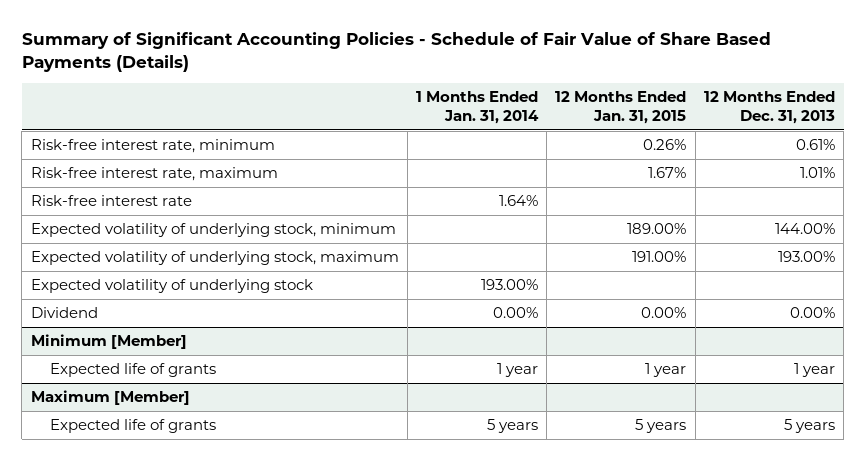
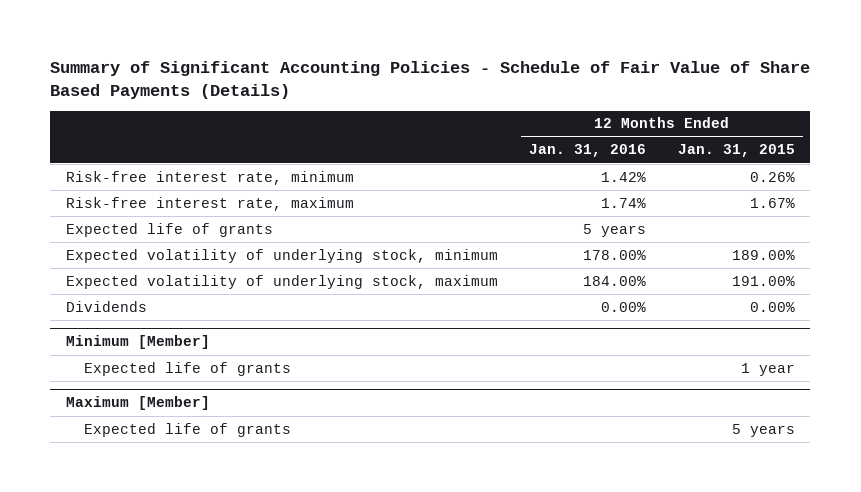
- | 1 Months Ended Jan. 31, 2014 | 12 Months Ended Jan. 31, 2015 | 12 Months Ended Dec. 31, 2013
+ | 12 Months Ended Jan. 31, 2016 | 12 Months Ended Jan. 31, 2015
- Risk-free interest rate | 1.64% | |
+ Expected life of grants | 5 years |
- Expected volatility of underlying stock | 193.00% | |
- Dividend | 0.00% | 0.00% | 0.00%
+ Dividends | 0.00% | 0.00%

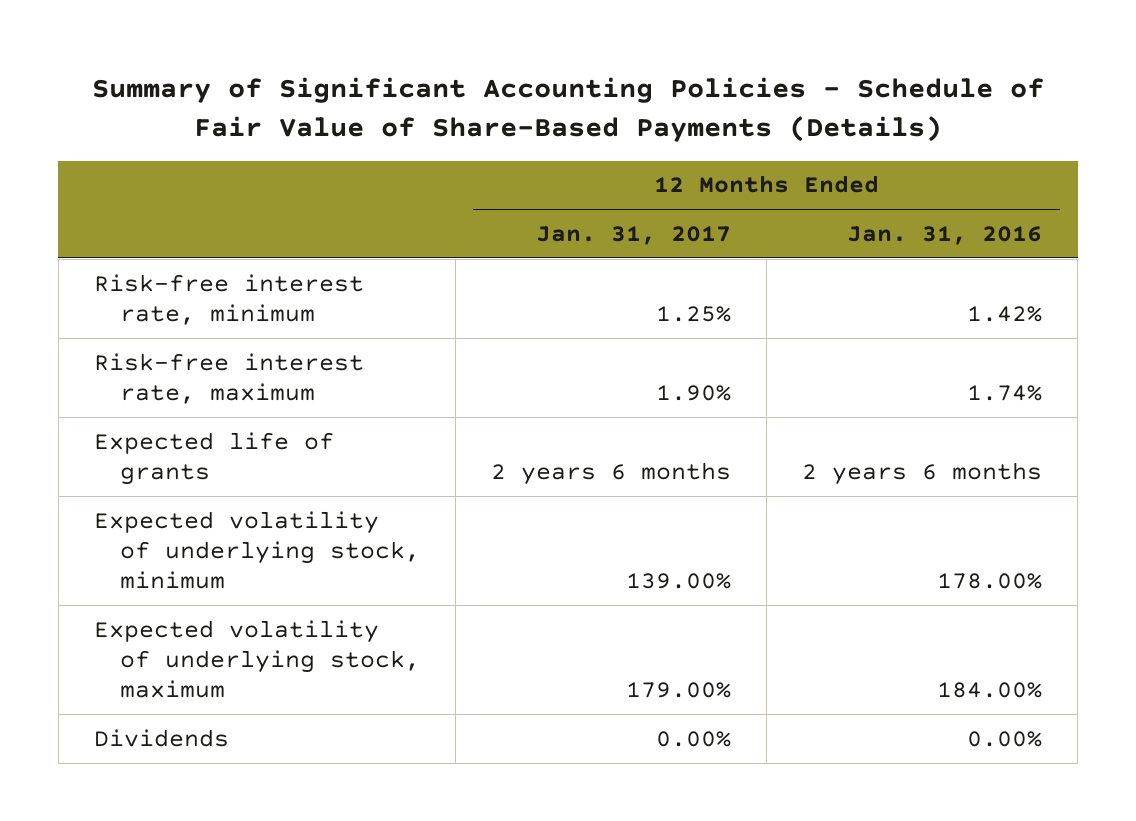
- Summary of Significant Accounting Policies - Schedule of Fair Value of Share Based Payments (Details)
+ Summary of Significant Accounting Policies - Schedule of Fair Value of Share-Based Payments (Details)
- | 12 Months Ended Jan. 31, 2016 | 12 Months Ended Jan. 31, 2015
+ | 12 Months Ended Jan. 31, 2017 | 12 Months Ended Jan. 31, 2016
- Expected life of grants | 5 years |
+ Expected life of grants | 2 years 6 months | 2 years 6 months
- Minimum [Member]
- Expected life of grants | | 1 year
- Maximum [Member]
- Expected life of grants | | 5 years

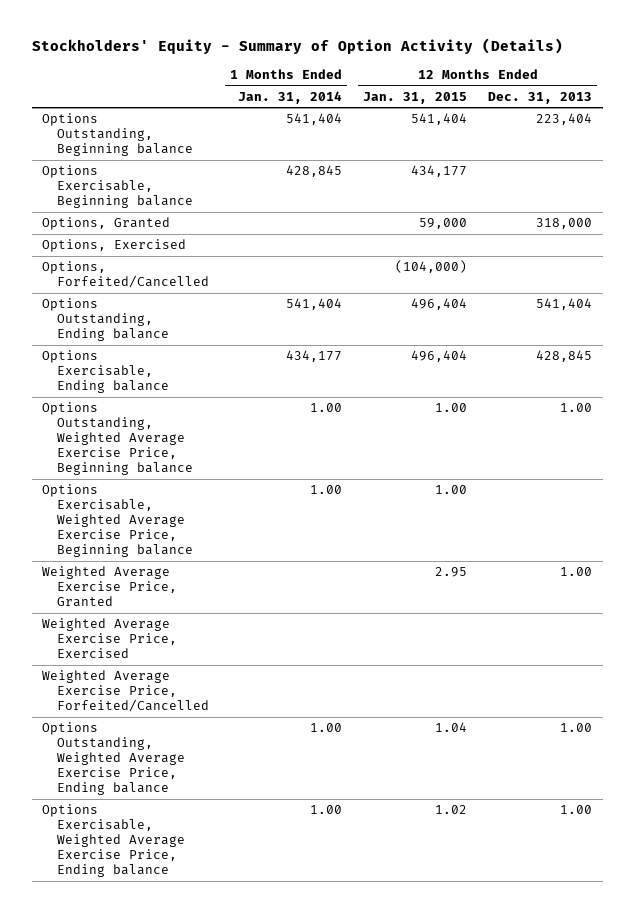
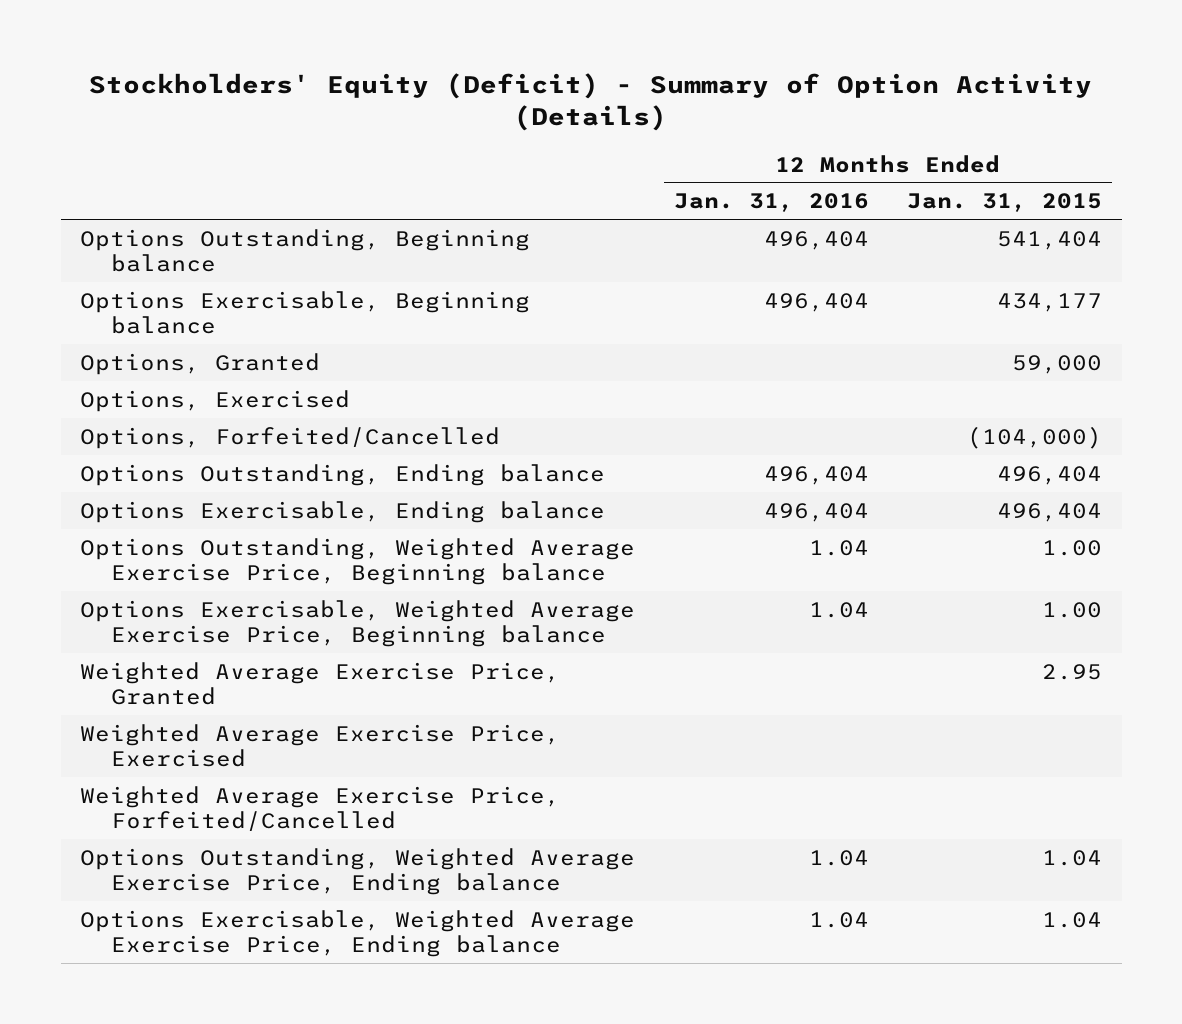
- Stockholders' Equity - Summary of Option Activity (Details)
+ Stockholders' Equity (Deficit) - Summary of Option Activity (Details)
- | 1 Months Ended Jan. 31, 2014 | 12 Months Ended Jan. 31, 2015 | 12 Months Ended Dec. 31, 2013
+ | 12 Months Ended Jan. 31, 2016 | 12 Months Ended Jan. 31, 2015
- Options Exercisable, Weighted Average Exercise Price, Ending balance | 1.00 | 1.02 | 1.00
+ Options Exercisable, Weighted Average Exercise Price, Ending balance | 1.04 | 1.04

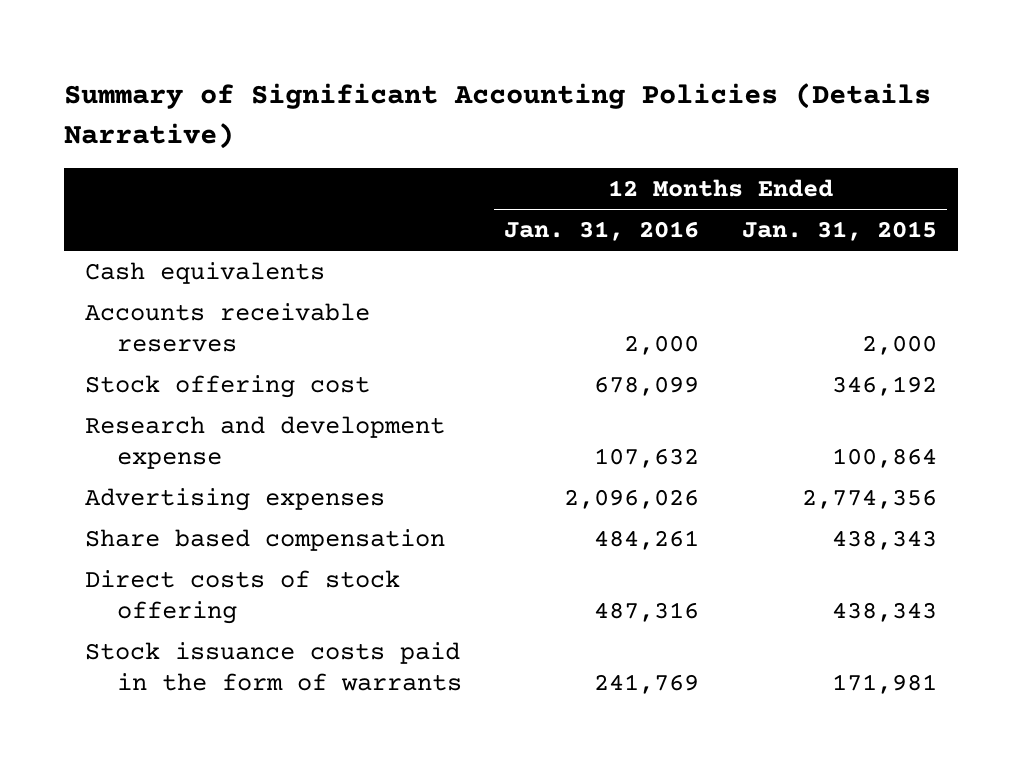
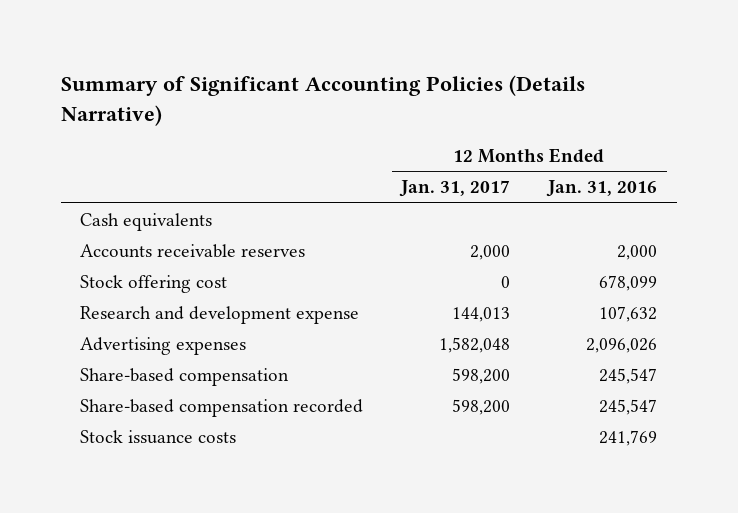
- | 12 Months Ended Jan. 31, 2016 | 12 Months Ended Jan. 31, 2015
+ | 12 Months Ended Jan. 31, 2017 | 12 Months Ended Jan. 31, 2016
- Share based compensation | 484,261 | 438,343
- Direct costs of stock offering | 487,316 | 438,343
- Stock issuance costs paid in the form of warrants | 241,769 | 171,981
+ Share-based compensation | 598,200 | 245,547
+ Share-based compensation recorded | 598,200 | 245,547
+ Stock issuance costs | | 241,769

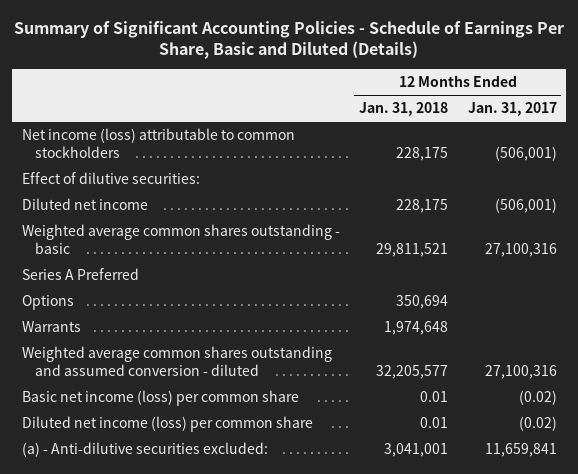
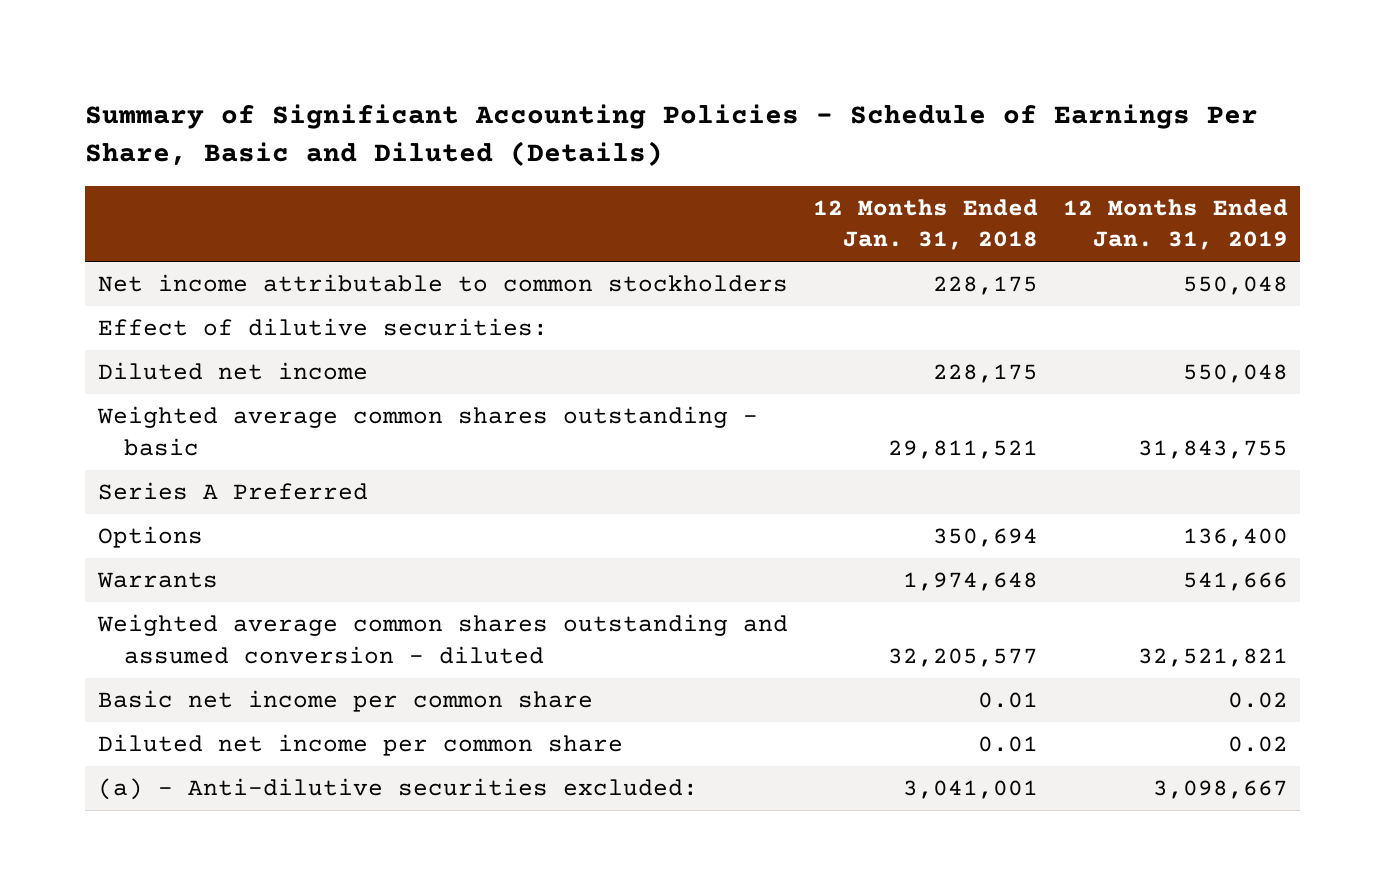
- | 12 Months Ended Jan. 31, 2018 | 12 Months Ended Jan. 31, 2017
+ | 12 Months Ended Jan. 31, 2018 | 12 Months Ended Jan. 31, 2019
- Net income (loss) attributable to common stockholders | 228,175 | (506,001)
+ Net income attributable to common stockholders | 228,175 | 550,048
- Basic net income (loss) per common share | 0.01 | (0.02)
- Diluted net income (loss) per common share | 0.01 | (0.02)
+ Basic net income per common share | 0.01 | 0.02
+ Diluted net income per common share | 0.01 | 0.02

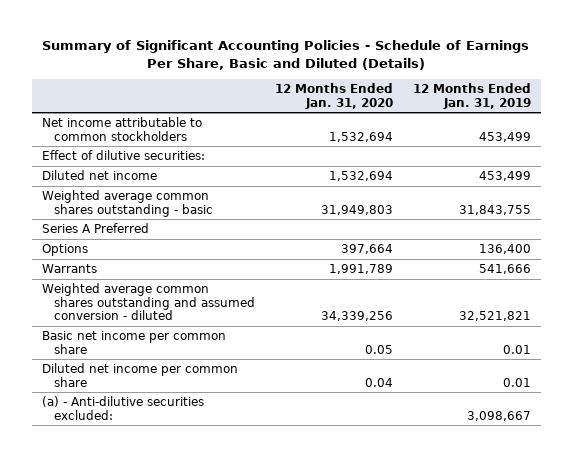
- | 12 Months Ended Jan. 31, 2018 | 12 Months Ended Jan. 31, 2019
+ | 12 Months Ended Jan. 31, 2020 | 12 Months Ended Jan. 31, 2019
- Net income attributable to common stockholders | 228,175 | 550,048
+ Net income attributable to common stockholders | 1,532,694 | 453,499
- Diluted net income | 228,175 | 550,048
+ Diluted net income | 1,532,694 | 453,499
- Basic net income per common share | 0.01 | 0.02
- Diluted net income per common share | 0.01 | 0.02
+ Basic net income per common share | 0.05 | 0.01
+ Diluted net income per common share | 0.04 | 0.01

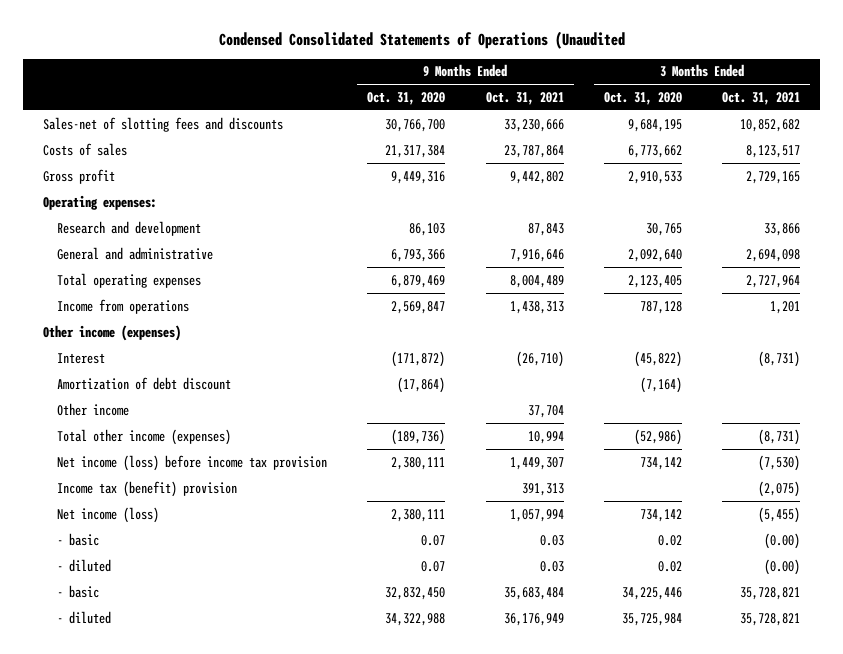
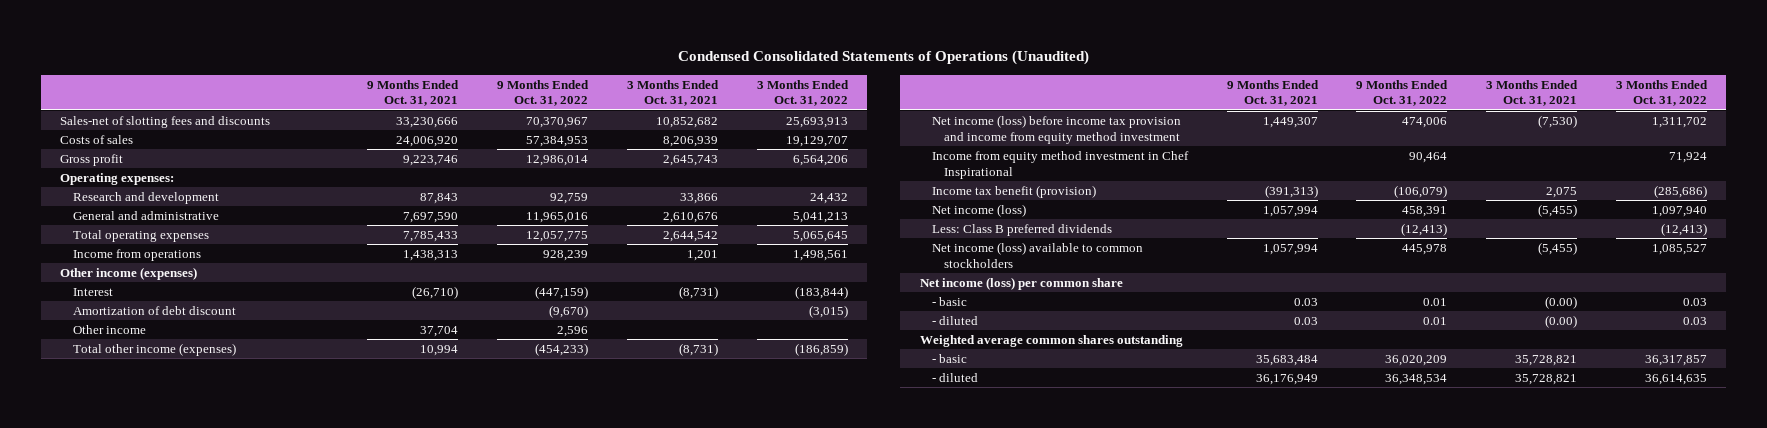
- Condensed Consolidated Statements of Operations (Unaudited
+ Condensed Consolidated Statements of Operations (Unaudited)
- | 9 Months Ended Oct. 31, 2020 | 9 Months Ended Oct. 31, 2021 | 3 Months Ended Oct. 31, 2020 | 3 Months Ended Oct. 31, 2021
+ | 9 Months Ended Oct. 31, 2021 | 9 Months Ended Oct. 31, 2022 | 3 Months Ended Oct. 31, 2021 | 3 Months Ended Oct. 31, 2022
- Costs of sales | 21,317,384 | 23,787,864 | 6,773,662 | 8,123,517
- Gross profit | 9,449,316 | 9,442,802 | 2,910,533 | 2,729,165
+ Costs of sales | 24,006,920 | 57,384,953 | 8,206,939 | 19,129,707
+ Gross profit | 9,223,746 | 12,986,014 | 2,645,743 | 6,564,206
- General and administrative | 6,793,366 | 7,916,646 | 2,092,640 | 2,694,098
- Total operating expenses | 6,879,469 | 8,004,489 | 2,123,405 | 2,727,964
+ General and administrative | 7,697,590 | 11,965,016 | 2,610,676 | 5,041,213
+ Total operating expenses | 7,785,433 | 12,057,775 | 2,644,542 | 5,065,645
- Net income (loss) before income tax provision | 2,380,111 | 1,449,307 | 734,142 | (7,530)
- Income tax (benefit) provision | | 391,313 | | (2,075)
+ Net income (loss) before income tax provision and income from equity method investment | 1,449,307 | 474,006 | (7,530) | 1,311,702
+ Income from equity method investment in Chef Inspirational | | 90,464 | | 71,924
+ Income tax benefit (provision) | (391,313) | (106,079) | 2,075 | (285,686)
+ Less: Class B preferred dividends | | (12,413) | | (12,413)
+ Net income (loss) available to common stockholders | 1,057,994 | 445,978 | (5,455) | 1,085,527
+ Net income (loss) per common share
+ Weighted average common shares outstanding

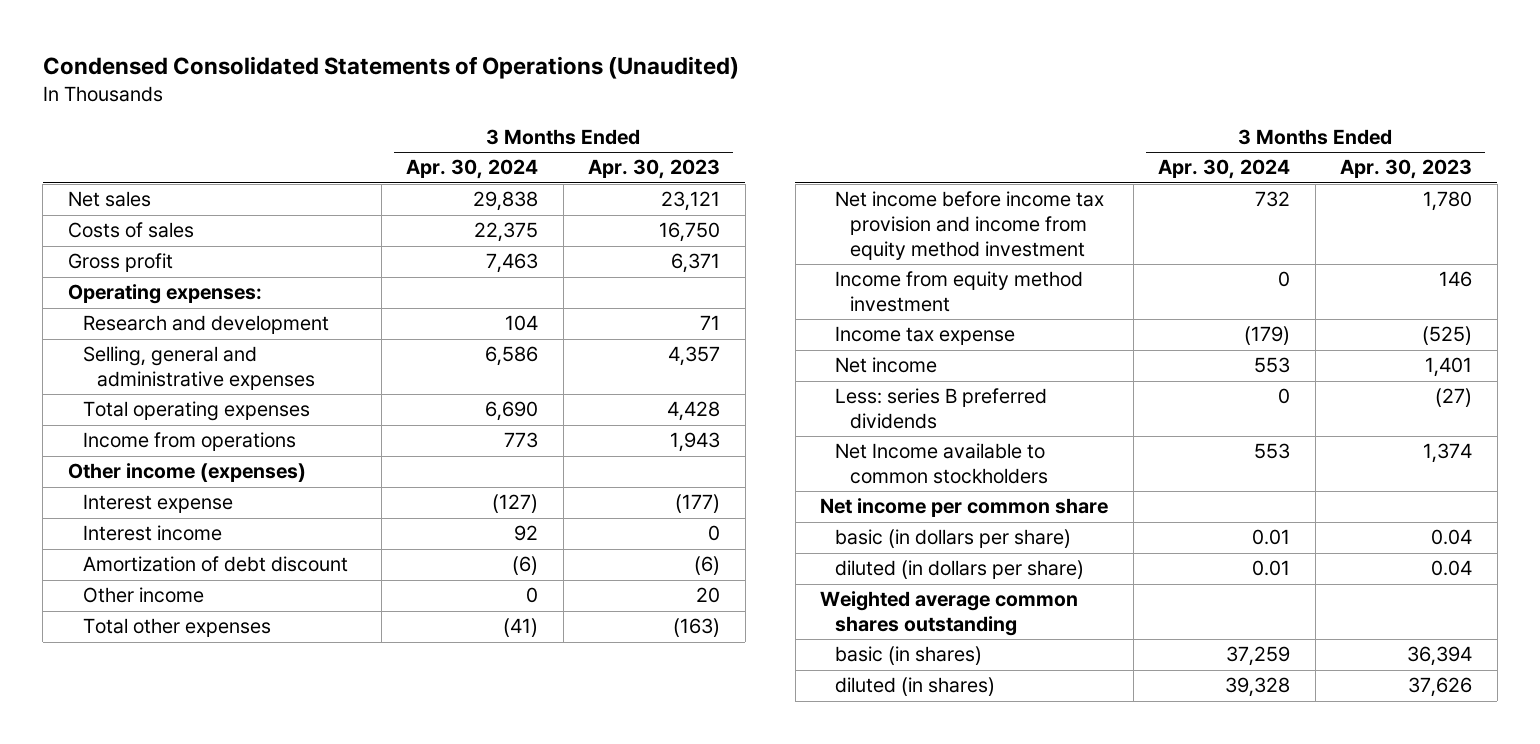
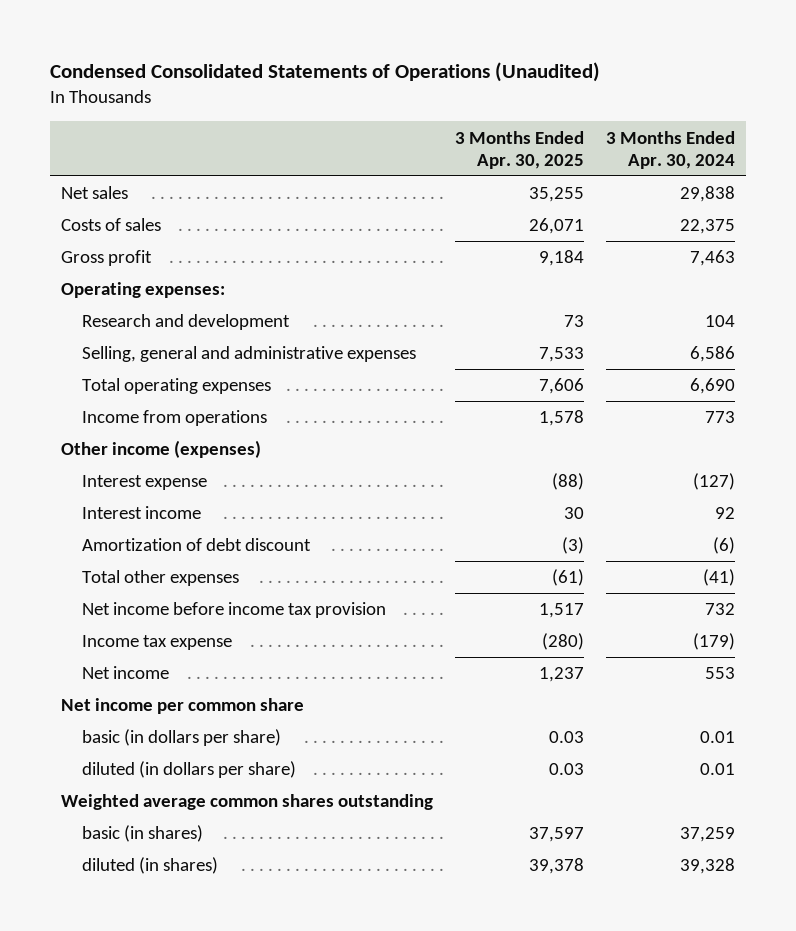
- | 3 Months Ended Apr. 30, 2024 | 3 Months Ended Apr. 30, 2023
+ | 3 Months Ended Apr. 30, 2025 | 3 Months Ended Apr. 30, 2024
- Other income | 0 | 20
- Net income before income tax provision and income from equity method investment | 732 | 1,780
- Income from equity method investment | 0 | 146
+ Net income before income tax provision | 1,517 | 732
- Less: series B preferred dividends | 0 | (27)
- Net Income available to common stockholders | 553 | 1,374

